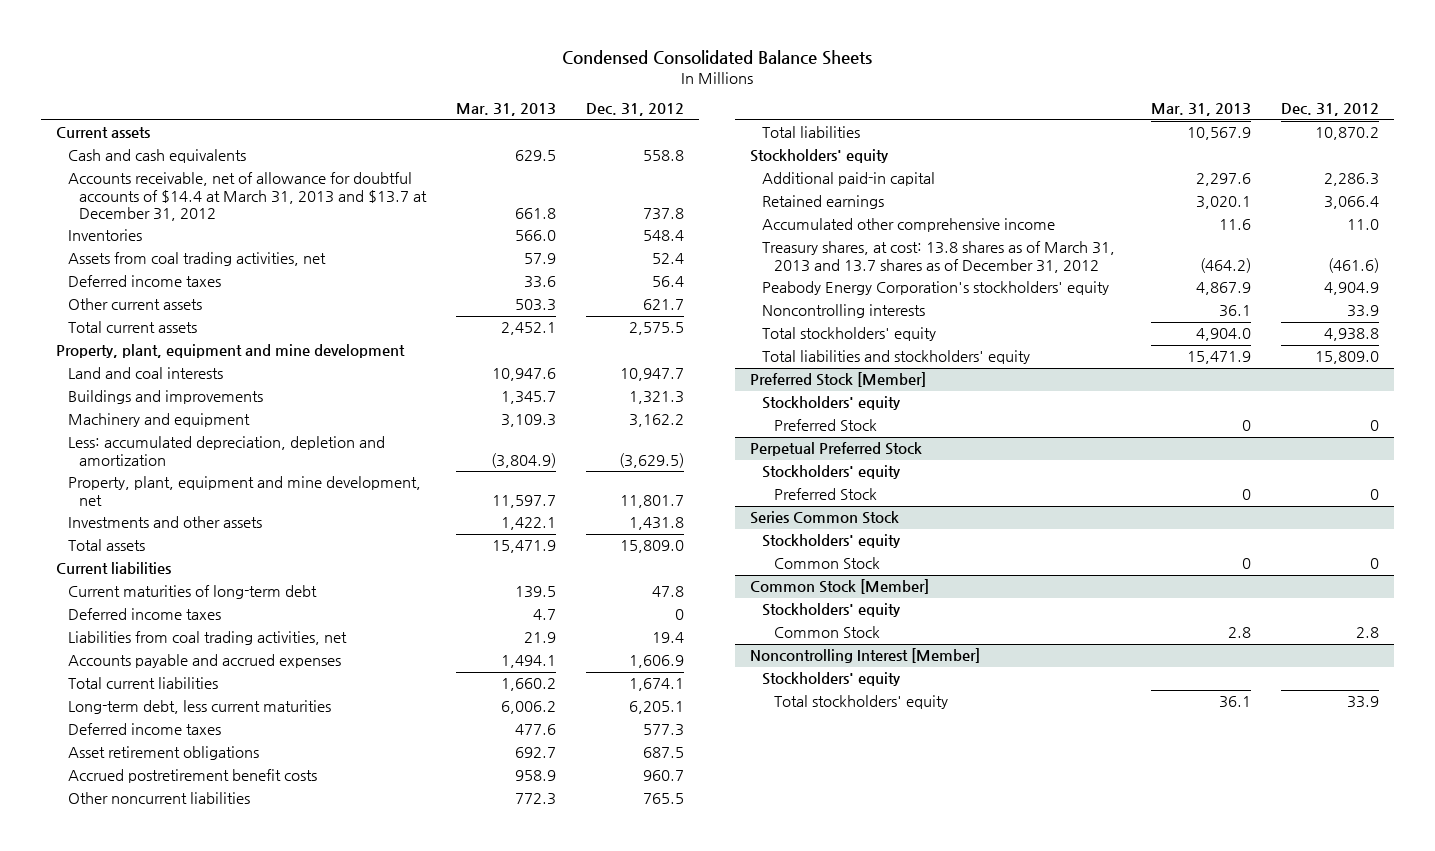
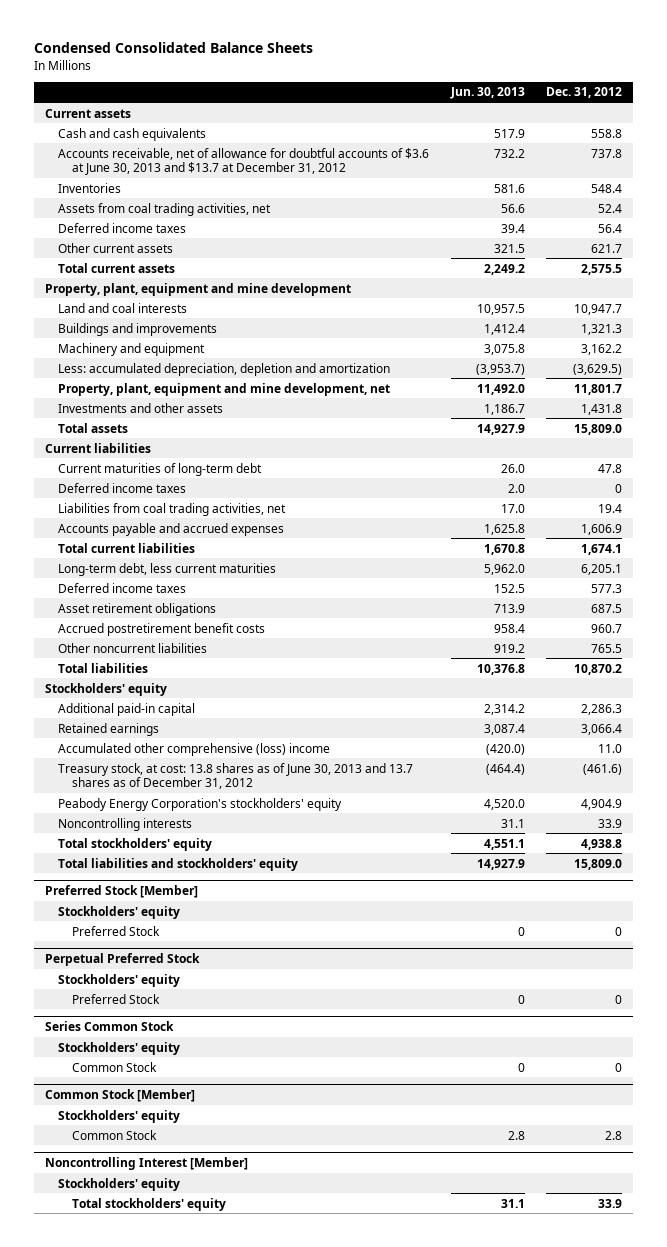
- | Mar. 31, 2013 | Dec. 31, 2012
+ | Jun. 30, 2013 | Dec. 31, 2012
- Accounts receivable, net of allowance for doubtful accounts of $14.4 at March 31, 2013 and $13.7 at December 31, 2012 | 661.8 | 737.8
+ Accounts receivable, net of allowance for doubtful accounts of $3.6 at June 30, 2013 and $13.7 at December 31, 2012 | 732.2 | 737.8
- Accumulated other comprehensive income | 11.6 | 11.0
- Treasury shares, at cost: 13.8 shares as of March 31, 2013 and 13.7 shares as of December 31, 2012 | (464.2) | (461.6)
+ Accumulated other comprehensive (loss) income | (420.0) | 11.0
+ Treasury stock, at cost: 13.8 shares as of June 30, 2013 and 13.7 shares as of December 31, 2012 | (464.4) | (461.6)

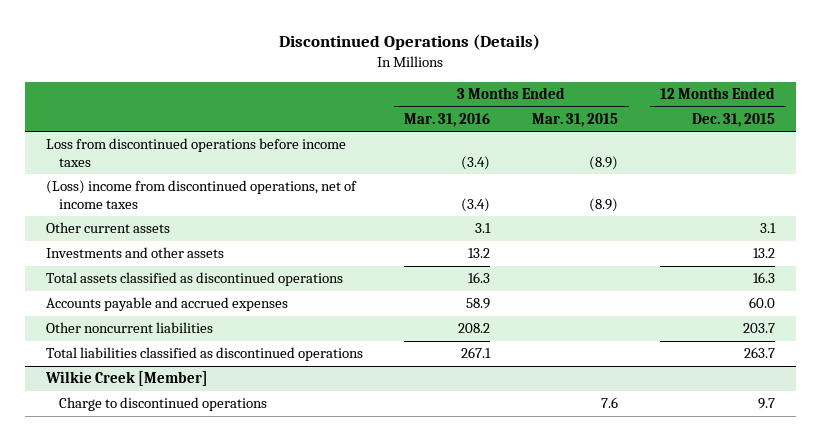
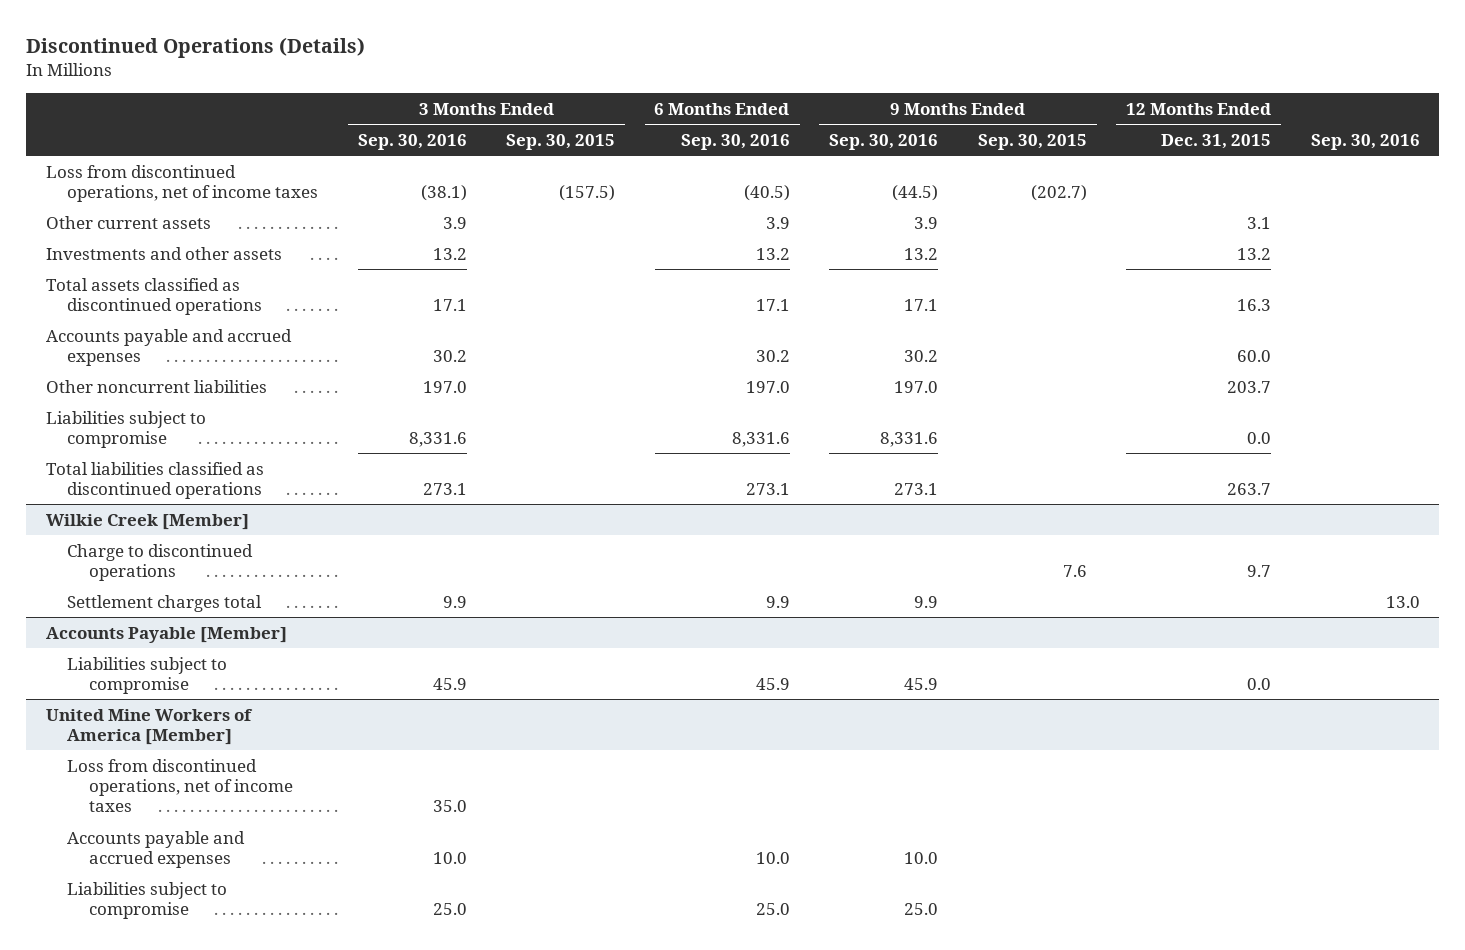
- | 3 Months Ended Mar. 31, 2016 | 3 Months Ended Mar. 31, 2015 | 12 Months Ended Dec. 31, 2015
+ | 3 Months Ended Sep. 30, 2016 | 3 Months Ended Sep. 30, 2015 | 6 Months Ended Sep. 30, 2016 | 9 Months Ended Sep. 30, 2016 | 9 Months Ended Sep. 30, 2015 | 12 Months Ended Dec. 31, 2015 | Sep. 30, 2016
- Loss from discontinued operations before income taxes | (3.4) | (8.9) |
- (Loss) income from discontinued operations, net of income taxes | (3.4) | (8.9) |
+ Loss from discontinued operations, net of income taxes | (38.1) | (157.5) | (40.5) | (44.5) | (202.7) | |
+ Liabilities subject to compromise | 8,331.6 | | 8,331.6 | 8,331.6 | | 0.0 |
@ Wilkie Creek [Member]
+ Settlement charges total | 9.9 | | 9.9 | 9.9 | | | 13.0
+ Accounts Payable [Member]
+ Liabilities subject to compromise | 45.9 | | 45.9 | 45.9 | | 0.0 |
+ United Mine Workers of America [Member]
+ Loss from discontinued operations, net of income taxes | 35.0 | | | | | |
+ Accounts payable and accrued expenses | 10.0 | | 10.0 | 10.0 | | |
+ Liabilities subject to compromise | 25.0 | | 25.0 | 25.0 | | |

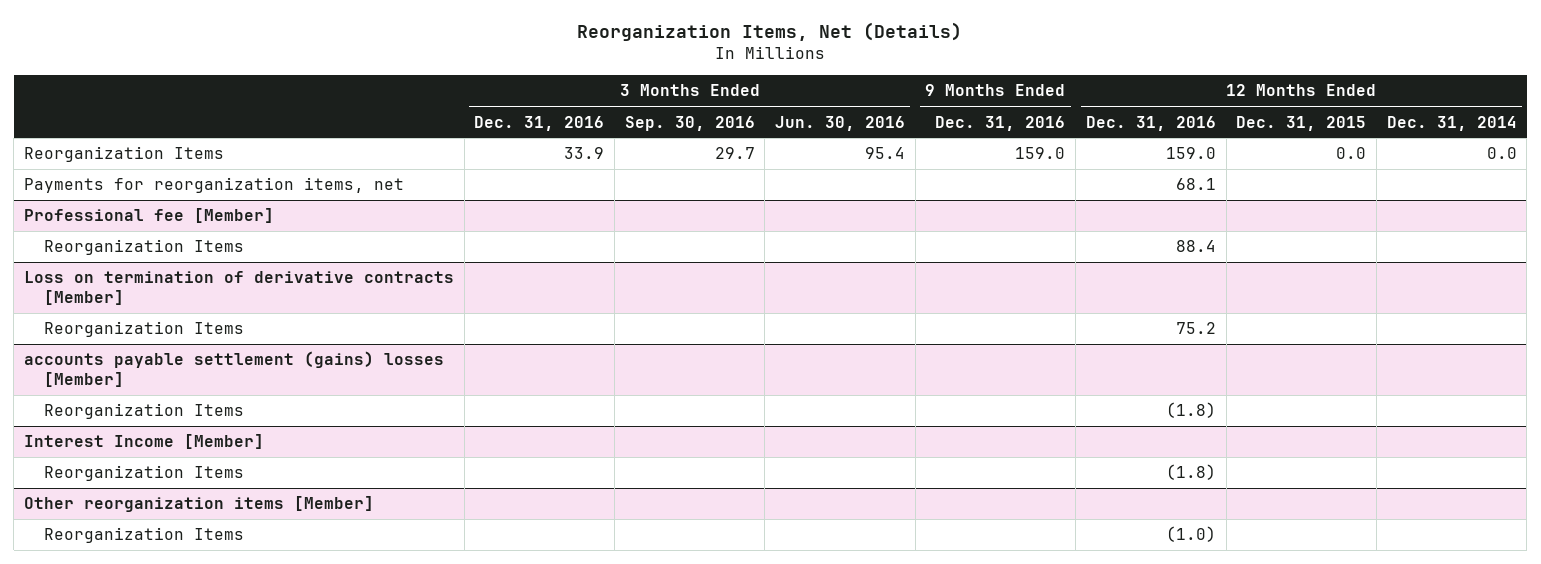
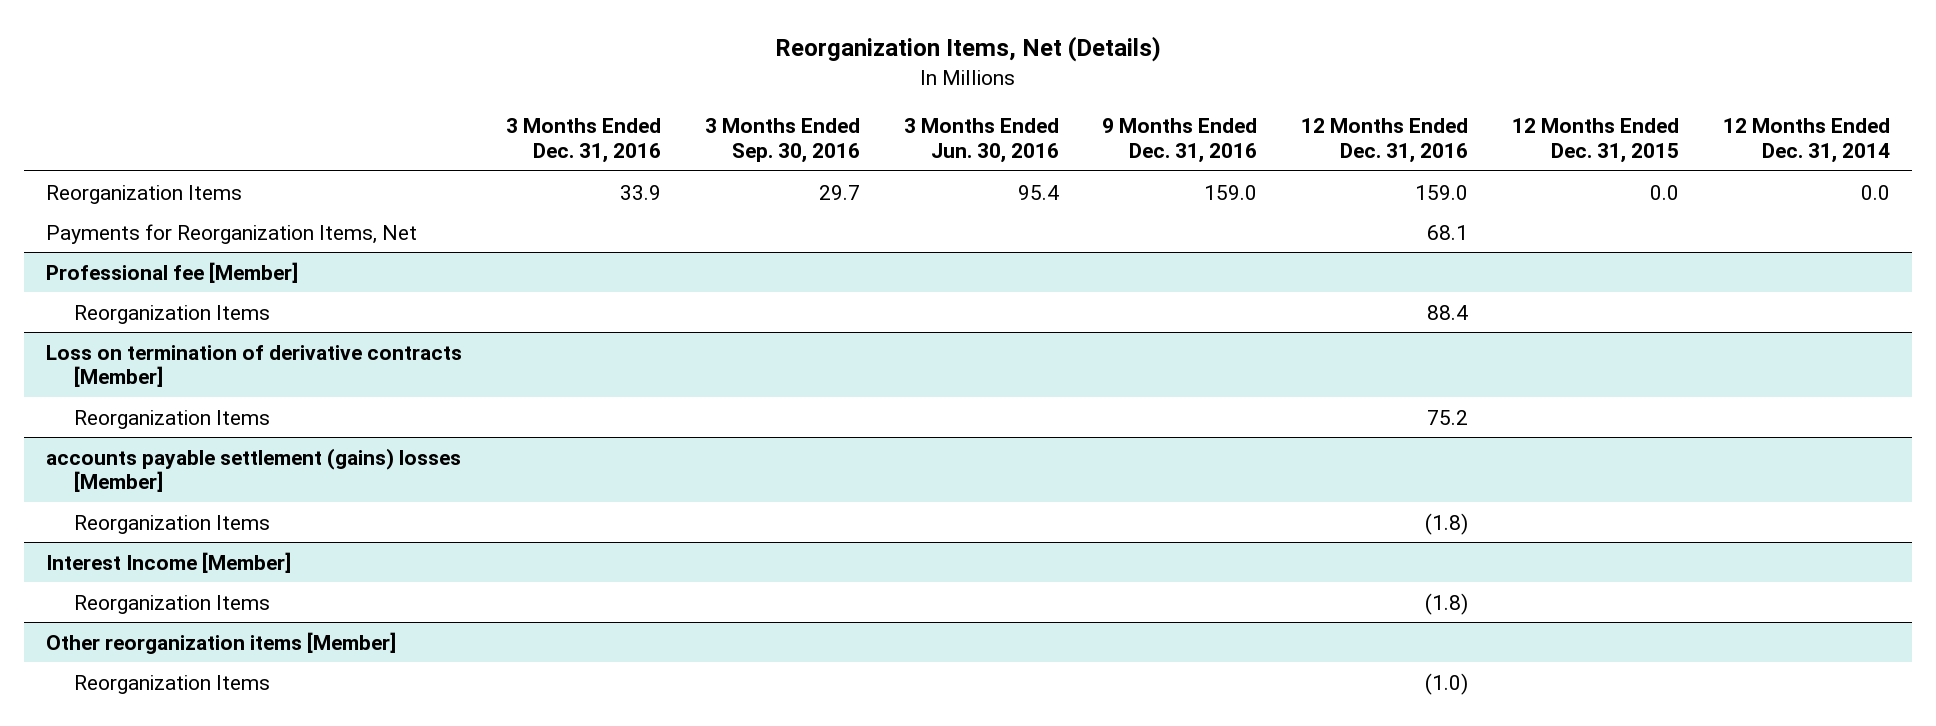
- Payments for reorganization items, net | | | | | 68.1 | |
+ Payments for Reorganization Items, Net | | | | | 68.1 | |

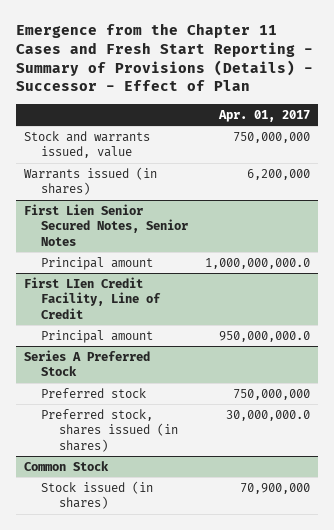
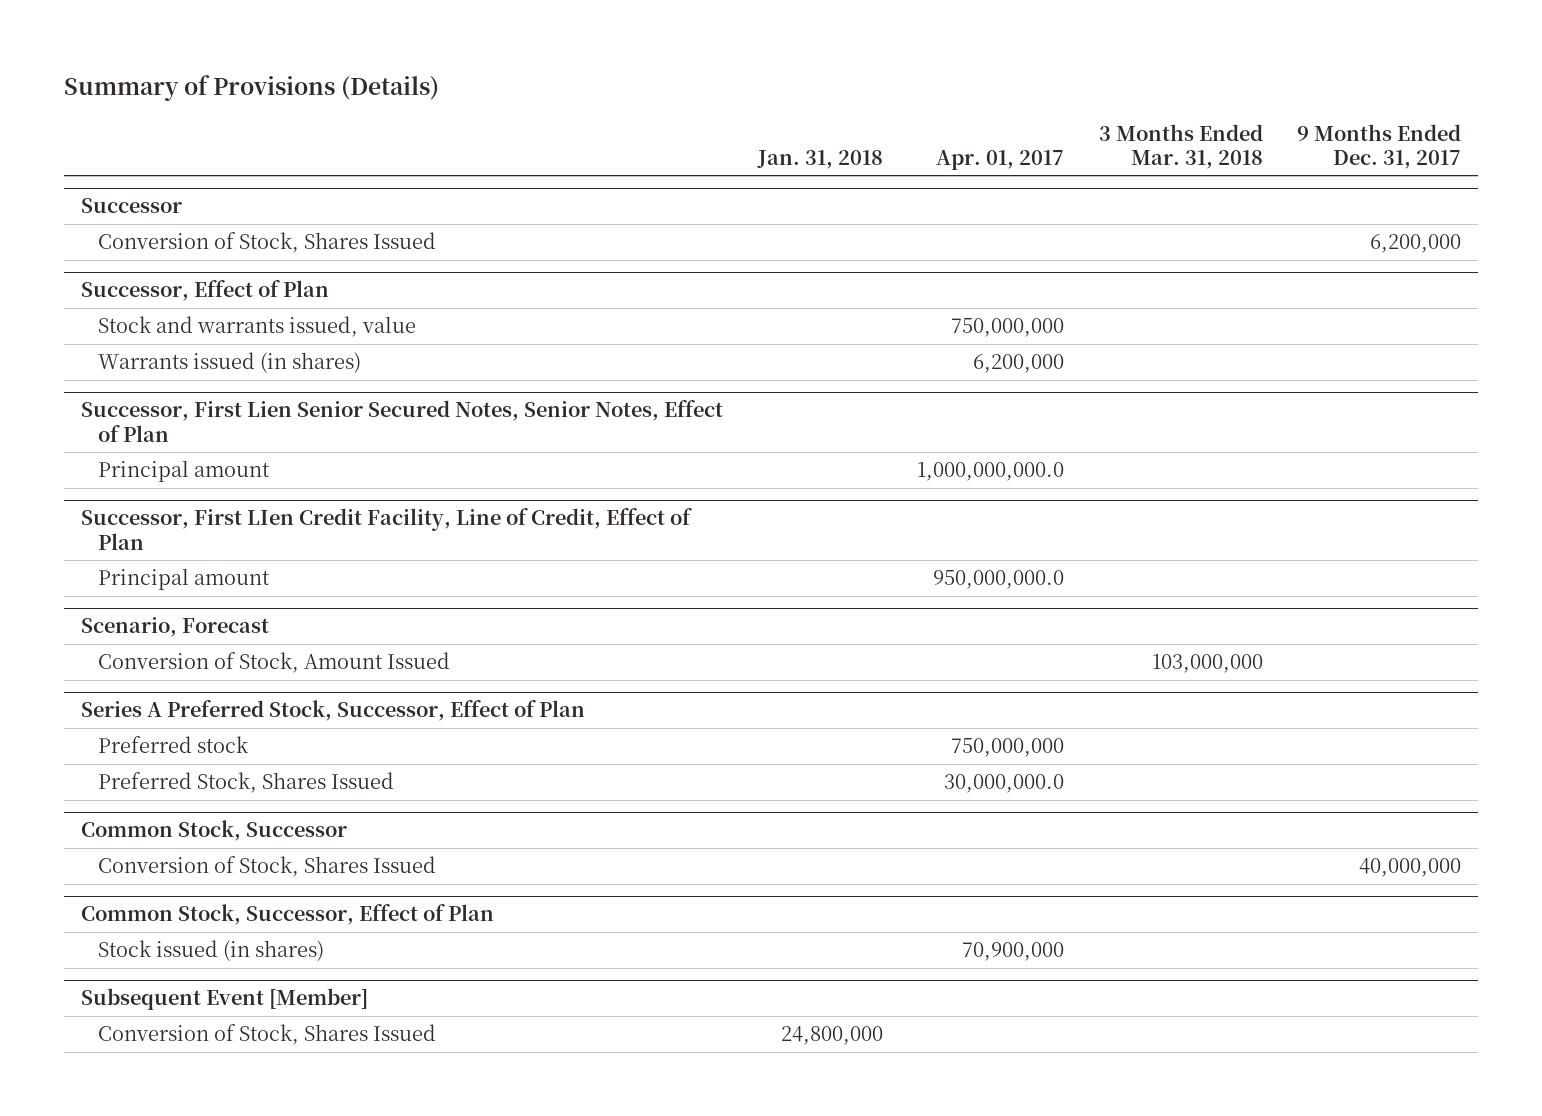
- Emergence from the Chapter 11 Cases and Fresh Start Reporting - Summary of Provisions (Details) - Successor - Effect of Plan
+ Summary of Provisions (Details)
- | Apr. 01, 2017
+ | Jan. 31, 2018 | Apr. 01, 2017 | 3 Months Ended Mar. 31, 2018 | 9 Months Ended Dec. 31, 2017
+ Successor
+ Conversion of Stock, Shares Issued | | | | 6,200,000
+ Successor, Effect of Plan
- First Lien Senior Secured Notes, Senior Notes
+ Successor, First Lien Senior Secured Notes, Senior Notes, Effect of Plan
- First LIen Credit Facility, Line of Credit
+ Successor, First LIen Credit Facility, Line of Credit, Effect of Plan
- Series A Preferred Stock
+ Scenario, Forecast
+ Conversion of Stock, Amount Issued | | | 103,000,000 |
+ Series A Preferred Stock, Successor, Effect of Plan
- Preferred stock, shares issued (in shares) | 30,000,000.0
- Common Stock
+ Preferred Stock, Shares Issued | | 30,000,000.0 | |
+ Common Stock, Successor
+ Conversion of Stock, Shares Issued | | | | 40,000,000
+ Common Stock, Successor, Effect of Plan
+ Subsequent Event [Member]
+ Conversion of Stock, Shares Issued | 24,800,000 | | |

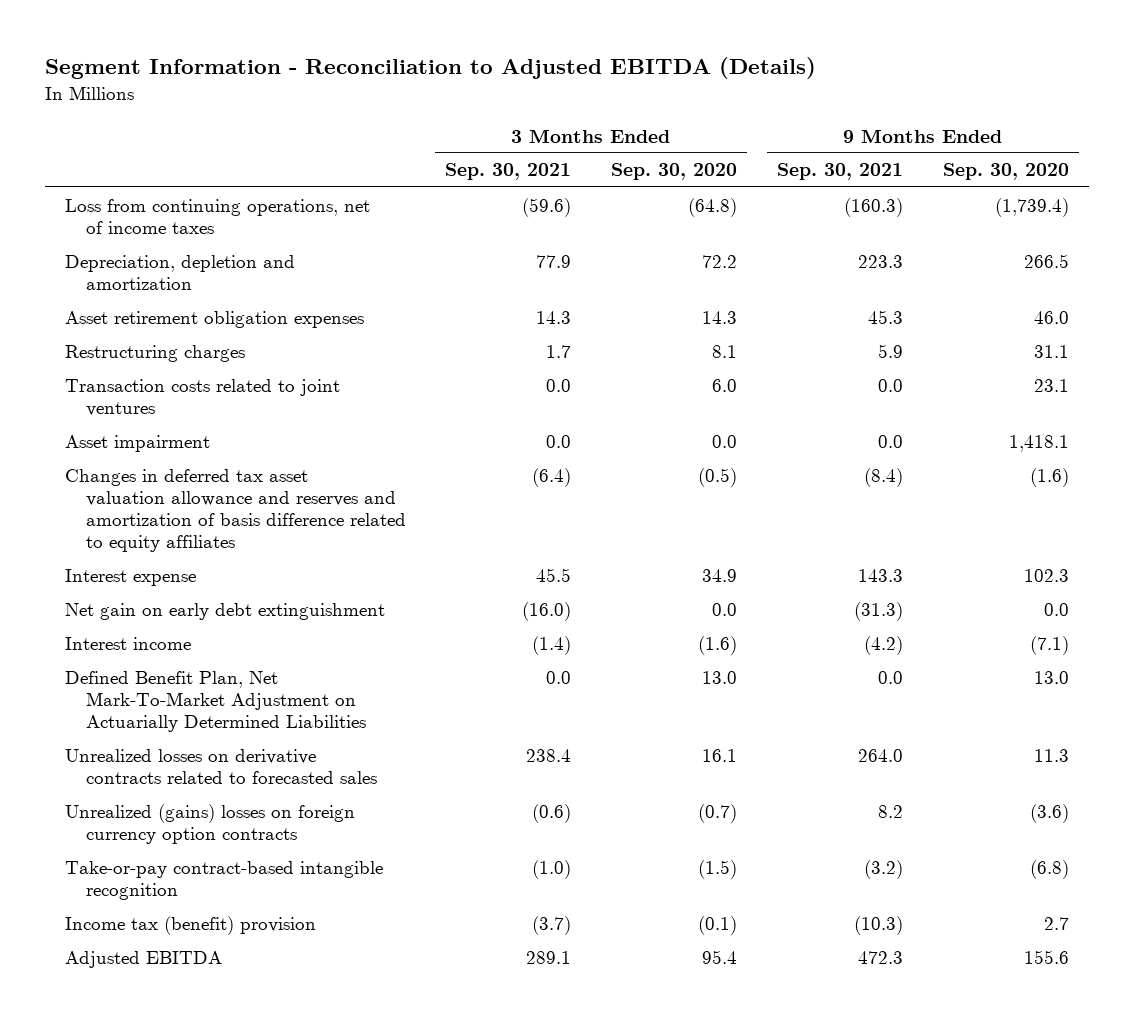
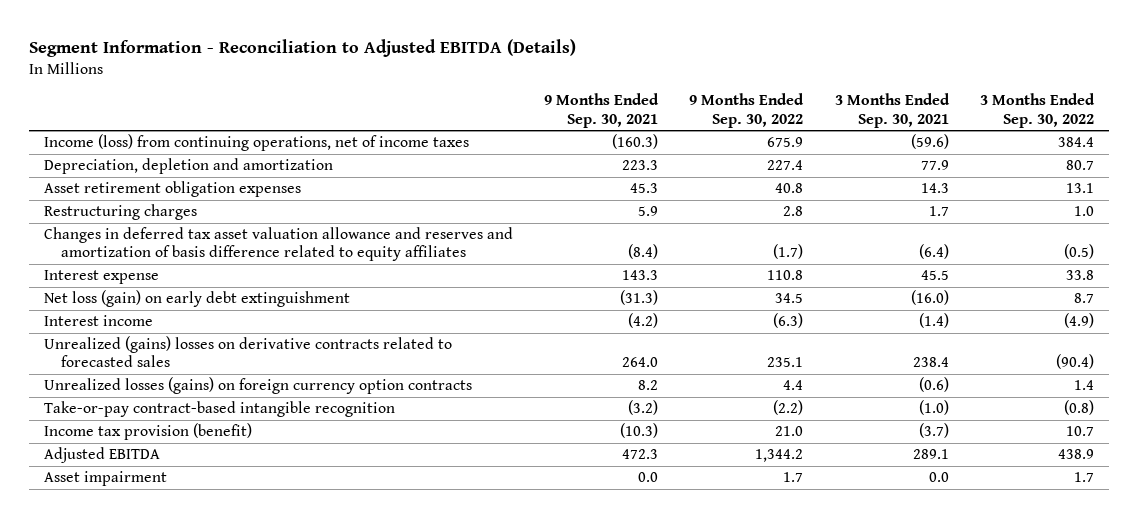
- | 3 Months Ended Sep. 30, 2021 | 3 Months Ended Sep. 30, 2020 | 9 Months Ended Sep. 30, 2021 | 9 Months Ended Sep. 30, 2020
+ | 9 Months Ended Sep. 30, 2021 | 9 Months Ended Sep. 30, 2022 | 3 Months Ended Sep. 30, 2021 | 3 Months Ended Sep. 30, 2022
- Loss from continuing operations, net of income taxes | (59.6) | (64.8) | (160.3) | (1,739.4)
+ Income (loss) from continuing operations, net of income taxes | (160.3) | 675.9 | (59.6) | 384.4
- Transaction costs related to joint ventures | 0.0 | 6.0 | 0.0 | 23.1
- Net gain on early debt extinguishment | (16.0) | 0.0 | (31.3) | 0.0
+ Net loss (gain) on early debt extinguishment | (31.3) | 34.5 | (16.0) | 8.7
- Defined Benefit Plan, Net Mark-To-Market Adjustment on Actuarially Determined Liabilities | 0.0 | 13.0 | 0.0 | 13.0
- Unrealized losses on derivative contracts related to forecasted sales | 238.4 | 16.1 | 264.0 | 11.3
- Unrealized (gains) losses on foreign currency option contracts | (0.6) | (0.7) | 8.2 | (3.6)
+ Unrealized (gains) losses on derivative contracts related to forecasted sales | 264.0 | 235.1 | 238.4 | (90.4)
+ Unrealized losses (gains) on foreign currency option contracts | 8.2 | 4.4 | (0.6) | 1.4
- Income tax (benefit) provision | (3.7) | (0.1) | (10.3) | 2.7
+ Income tax provision (benefit) | (10.3) | 21.0 | (3.7) | 10.7
moved down: Asset impairment | 0.0 | 1.7 | 0.0 | 1.7

